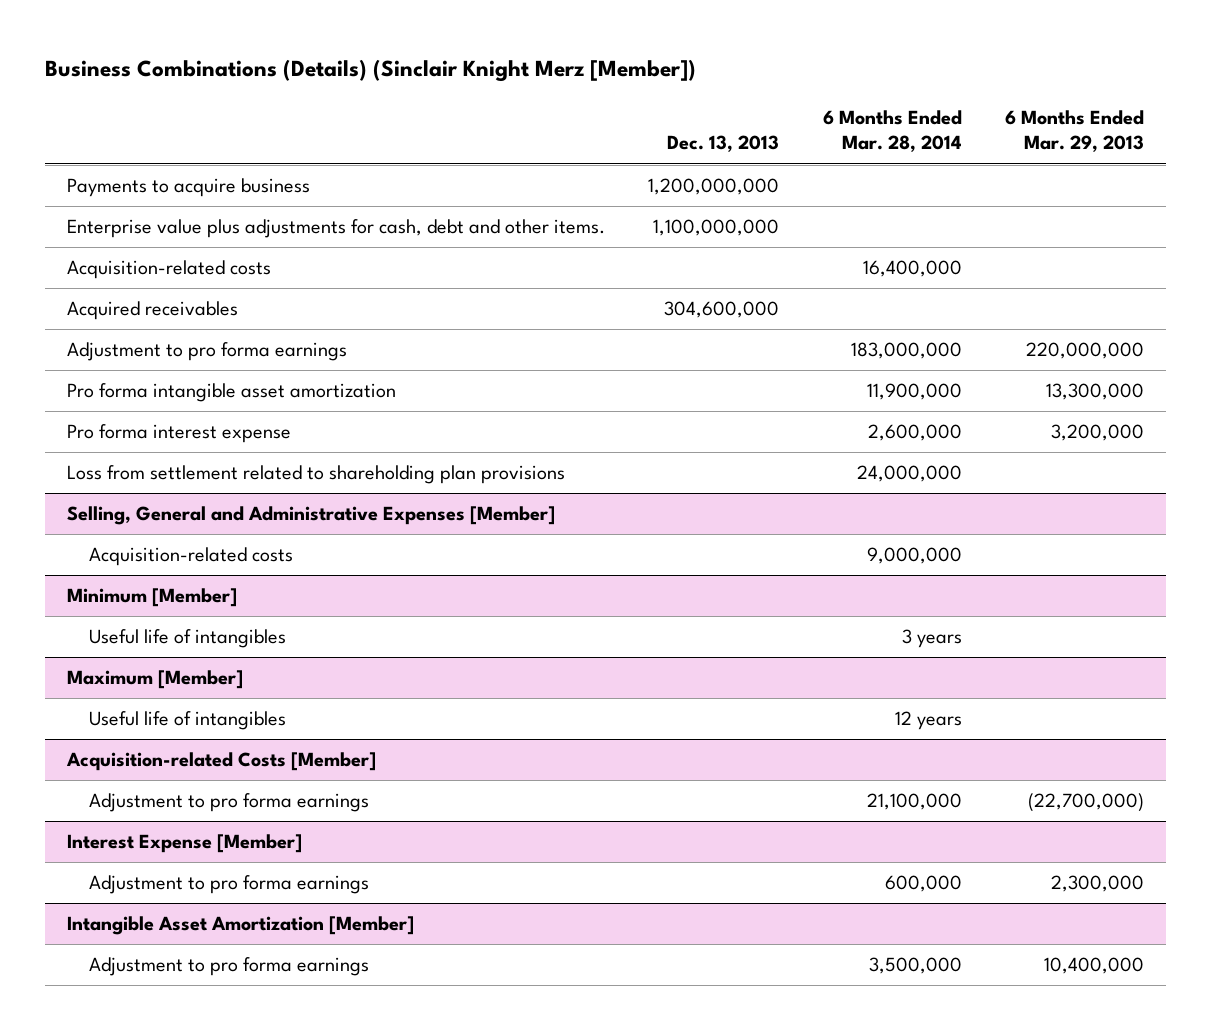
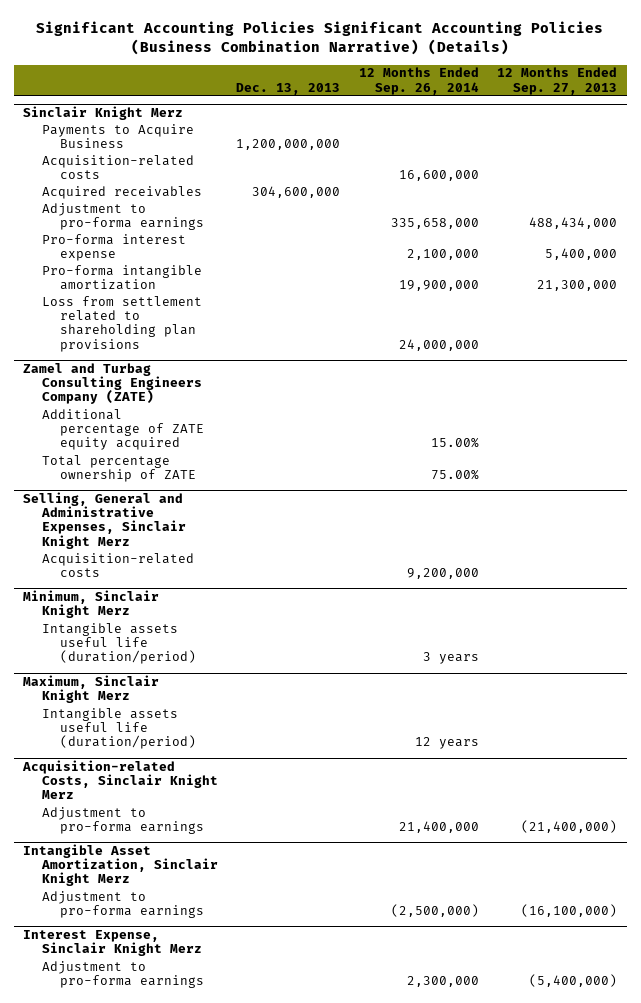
- Business Combinations (Details) (Sinclair Knight Merz [Member])
+ Significant Accounting Policies Significant Accounting Policies (Business Combination Narrative) (Details)
- | Dec. 13, 2013 | 6 Months Ended Mar. 28, 2014 | 6 Months Ended Mar. 29, 2013
+ | Dec. 13, 2013 | 12 Months Ended Sep. 26, 2014 | 12 Months Ended Sep. 27, 2013
- Payments to acquire business | 1,200,000,000 | |
- Enterprise value plus adjustments for cash, debt and other items. | 1,100,000,000 | |
+ Sinclair Knight Merz
+ Payments to Acquire Business | 1,200,000,000 | |
- Adjustment to pro forma earnings | | 183,000,000 | 220,000,000
- Pro forma intangible asset amortization | | 11,900,000 | 13,300,000
- Pro forma interest expense | | 2,600,000 | 3,200,000
+ Adjustment to pro-forma earnings | | 335,658,000 | 488,434,000
+ Pro-forma interest expense | | 2,100,000 | 5,400,000
+ Pro-forma intangible amortization | | 19,900,000 | 21,300,000
- Selling, General and Administrative Expenses [Member]
+ Zamel and Turbag Consulting Engineers Company (ZATE)
+ Additional percentage of ZATE equity acquired | | 15.00% |
+ Total percentage ownership of ZATE | | 75.00% |
+ Selling, General and Administrative Expenses, Sinclair Knight Merz
- Minimum [Member]
- Useful life of intangibles | | 3 years |
- Maximum [Member]
- Useful life of intangibles | | 12 years |
- Acquisition-related Costs [Member]
- Adjustment to pro forma earnings | | 21,100,000 | (22,700,000)
- Interest Expense [Member]
- Adjustment to pro forma earnings | | 600,000 | 2,300,000
- Intangible Asset Amortization [Member]
- Adjustment to pro forma earnings | | 3,500,000 | 10,400,000
+ Minimum, Sinclair Knight Merz
+ Intangible assets useful life (duration/period) | | 3 years |
+ Maximum, Sinclair Knight Merz
+ Intangible assets useful life (duration/period) | | 12 years |
+ Acquisition-related Costs, Sinclair Knight Merz
+ Adjustment to pro-forma earnings | | 21,400,000 | (21,400,000)
+ Intangible Asset Amortization, Sinclair Knight Merz
+ Adjustment to pro-forma earnings | | (2,500,000) | (16,100,000)
+ Interest Expense, Sinclair Knight Merz
+ Adjustment to pro-forma earnings | | 2,300,000 | (5,400,000)

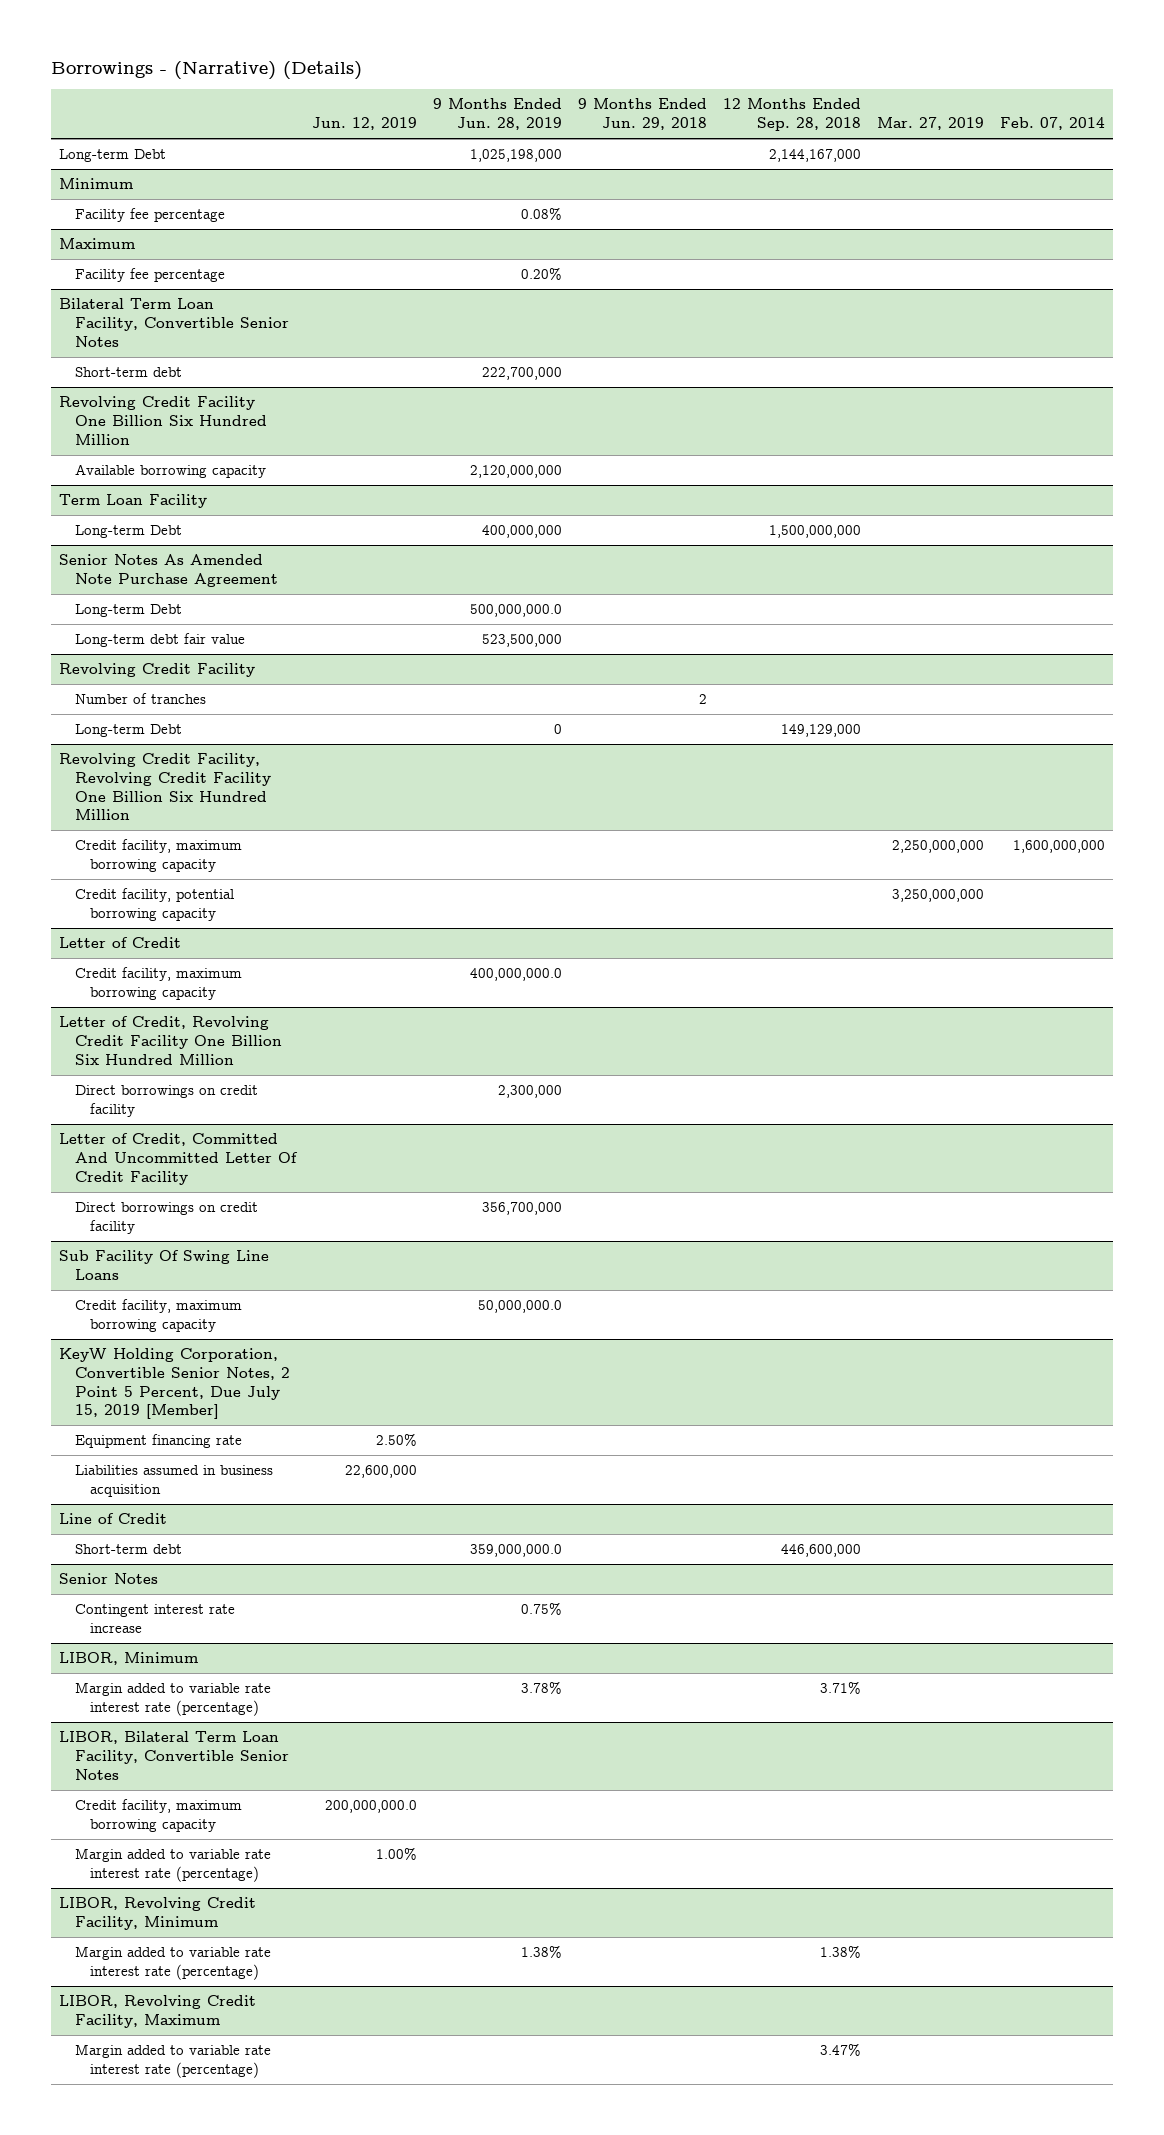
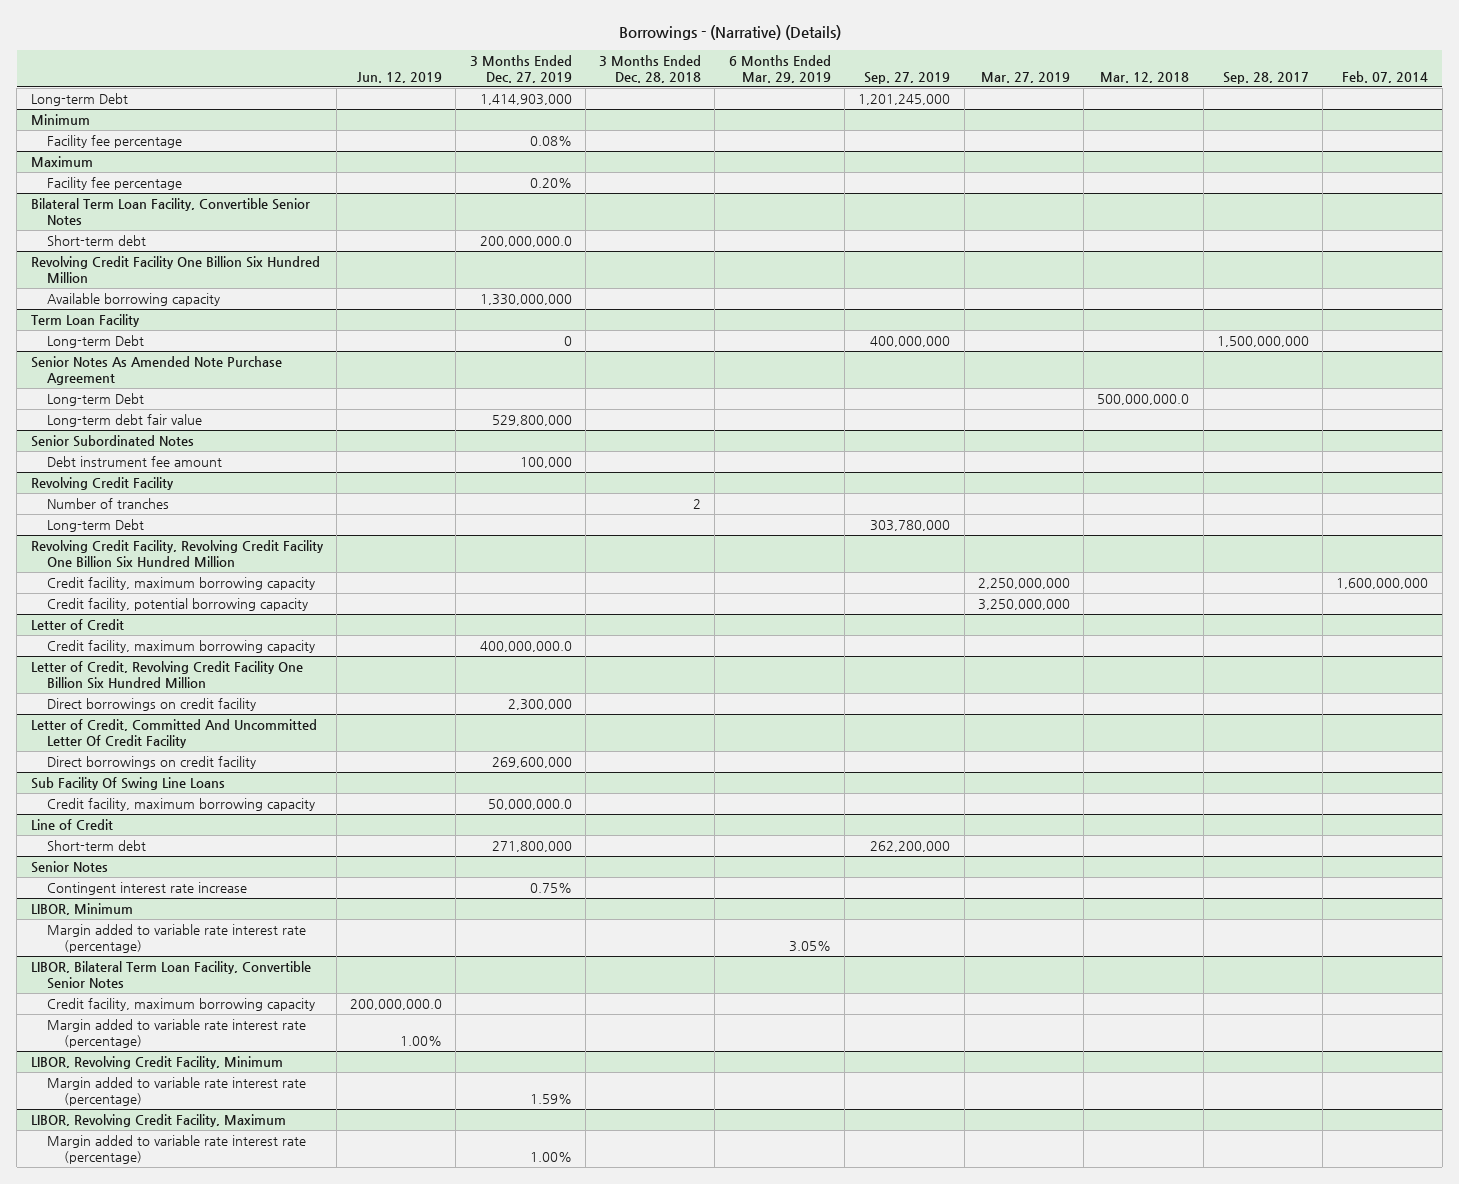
- | Jun. 12, 2019 | 9 Months Ended Jun. 28, 2019 | 9 Months Ended Jun. 29, 2018 | 12 Months Ended Sep. 28, 2018 | Mar. 27, 2019 | Feb. 07, 2014
+ | Jun. 12, 2019 | 3 Months Ended Dec. 27, 2019 | 3 Months Ended Dec. 28, 2018 | 6 Months Ended Mar. 29, 2019 | Sep. 27, 2019 | Mar. 27, 2019 | Mar. 12, 2018 | Sep. 28, 2017 | Feb. 07, 2014
+ Senior Subordinated Notes
+ Debt instrument fee amount | | 100,000 | | | | | | |
- KeyW Holding Corporation, Convertible Senior Notes, 2 Point 5 Percent, Due July 15, 2019 [Member]
- Equipment financing rate | 2.50% | | | | |
- Liabilities assumed in business acquisition | 22,600,000 | | | | |

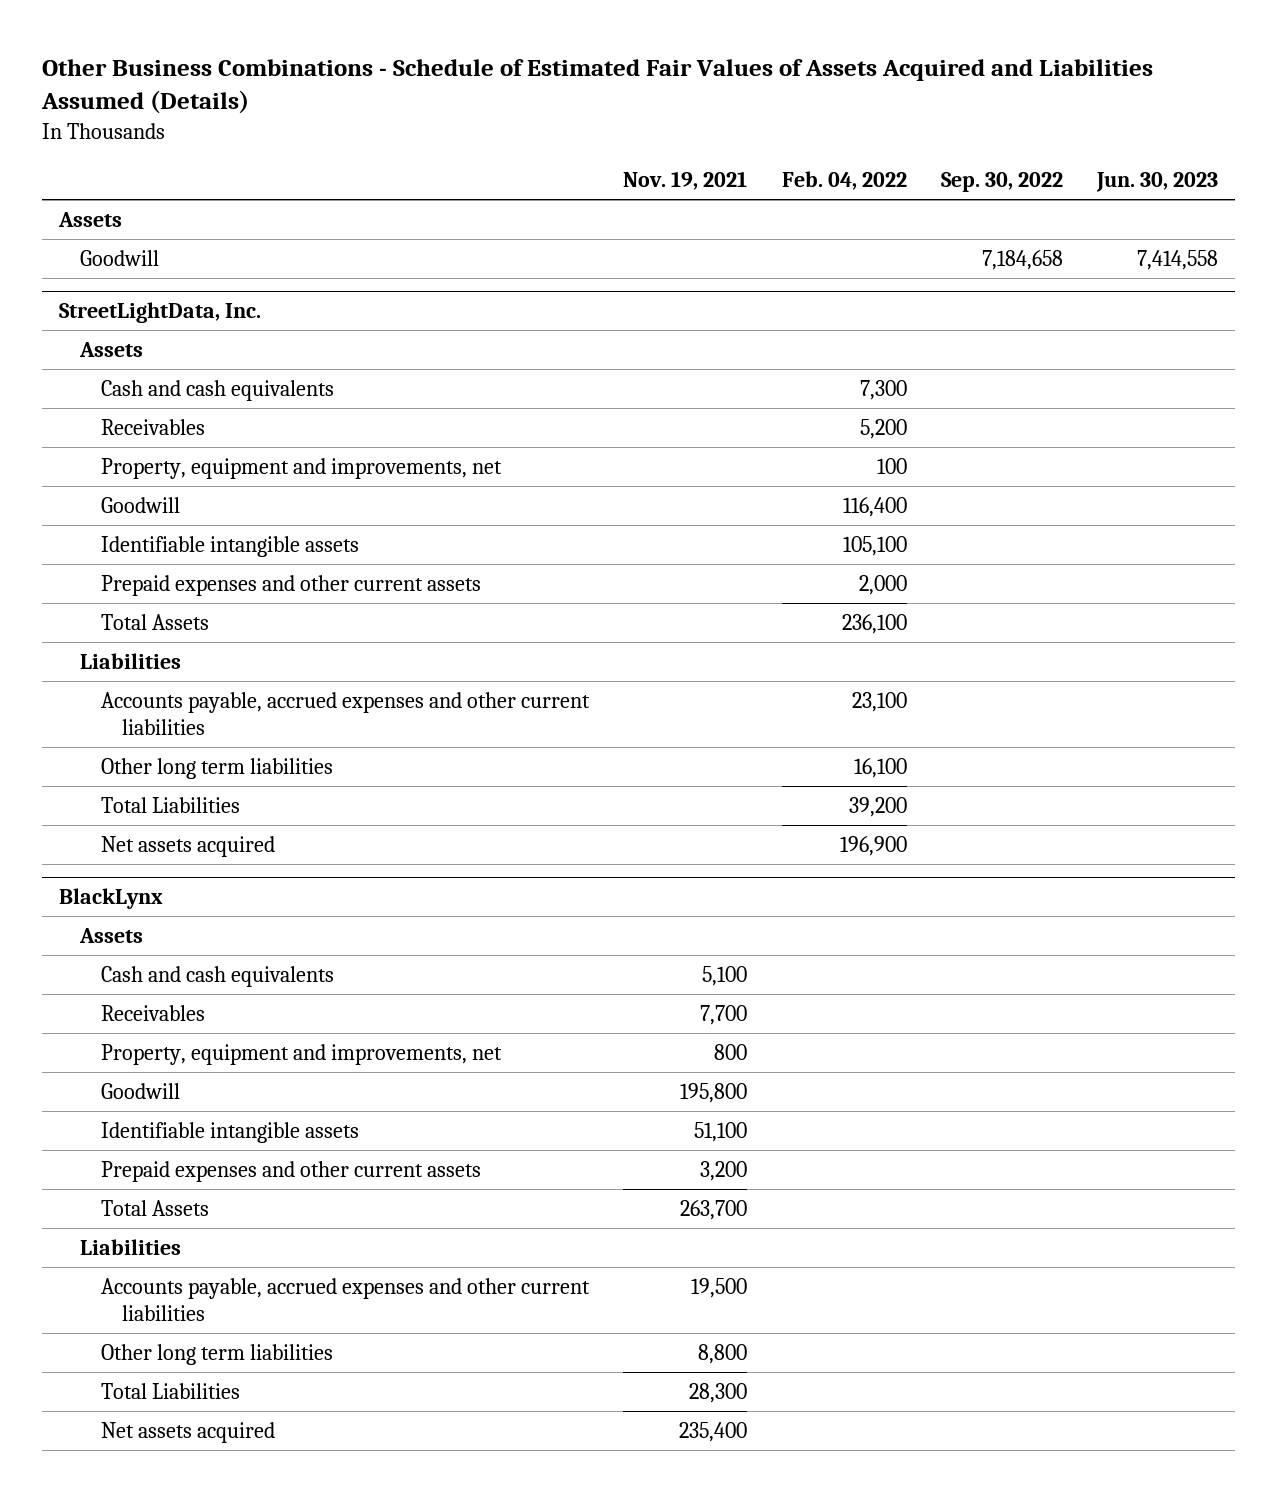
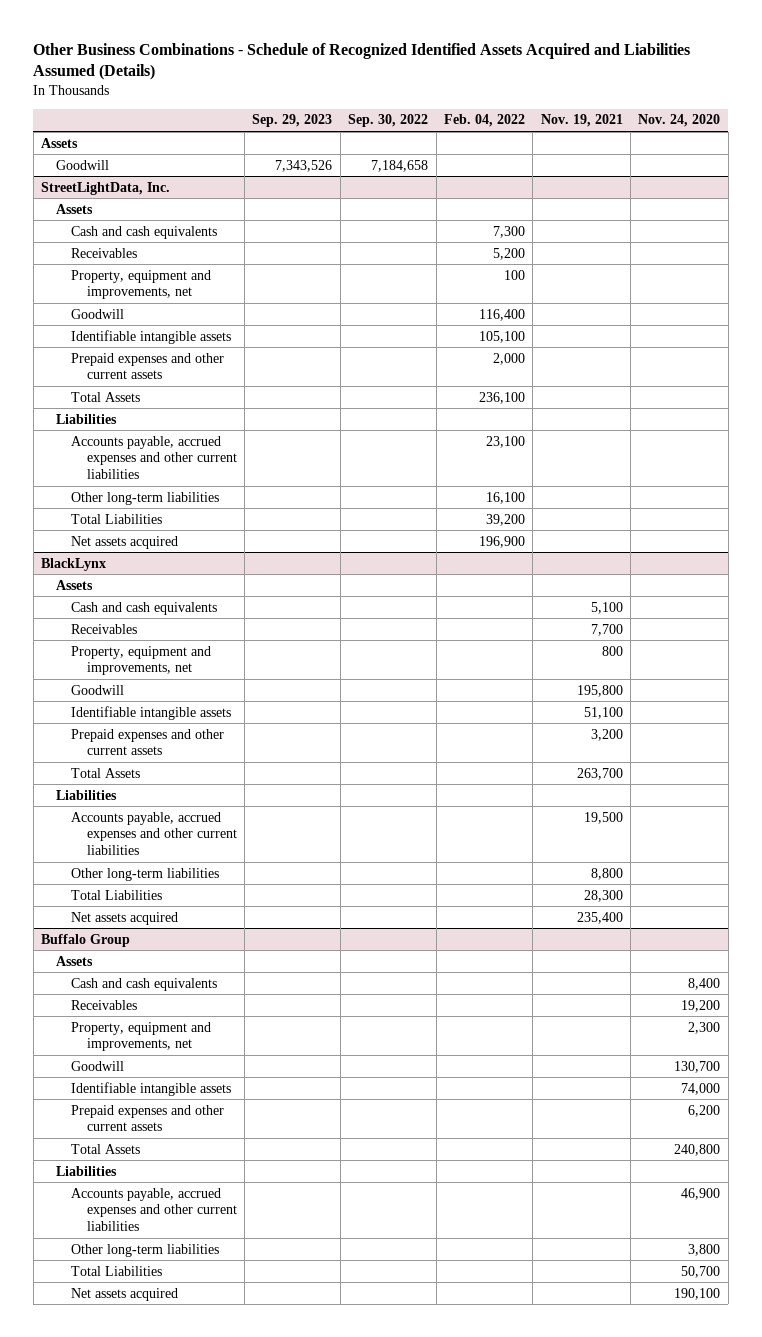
- Other Business Combinations - Schedule of Estimated Fair Values of Assets Acquired and Liabilities Assumed (Details)
+ Other Business Combinations - Schedule of Recognized Identified Assets Acquired and Liabilities Assumed (Details)
- | Nov. 19, 2021 | Feb. 04, 2022 | Sep. 30, 2022 | Jun. 30, 2023
+ | Sep. 29, 2023 | Sep. 30, 2022 | Feb. 04, 2022 | Nov. 19, 2021 | Nov. 24, 2020
@ StreetLightData, Inc.
- Other long term liabilities | | 16,100 | |
+ Other long-term liabilities | | | 16,100 | |
@ BlackLynx
- Other long term liabilities | 8,800 | | |
+ Other long-term liabilities | | | | 8,800 |
+ Buffalo Group
+ Assets
+ Cash and cash equivalents | | | | | 8,400
+ Receivables | | | | | 19,200
+ Property, equipment and improvements, net | | | | | 2,300
+ Goodwill | | | | | 130,700
+ Identifiable intangible assets | | | | | 74,000
+ Prepaid expenses and other current assets | | | | | 6,200
+ Total Assets | | | | | 240,800
+ Liabilities
+ Accounts payable, accrued expenses and other current liabilities | | | | | 46,900
+ Other long-term liabilities | | | | | 3,800
+ Total Liabilities | | | | | 50,700
+ Net assets acquired | | | | | 190,100

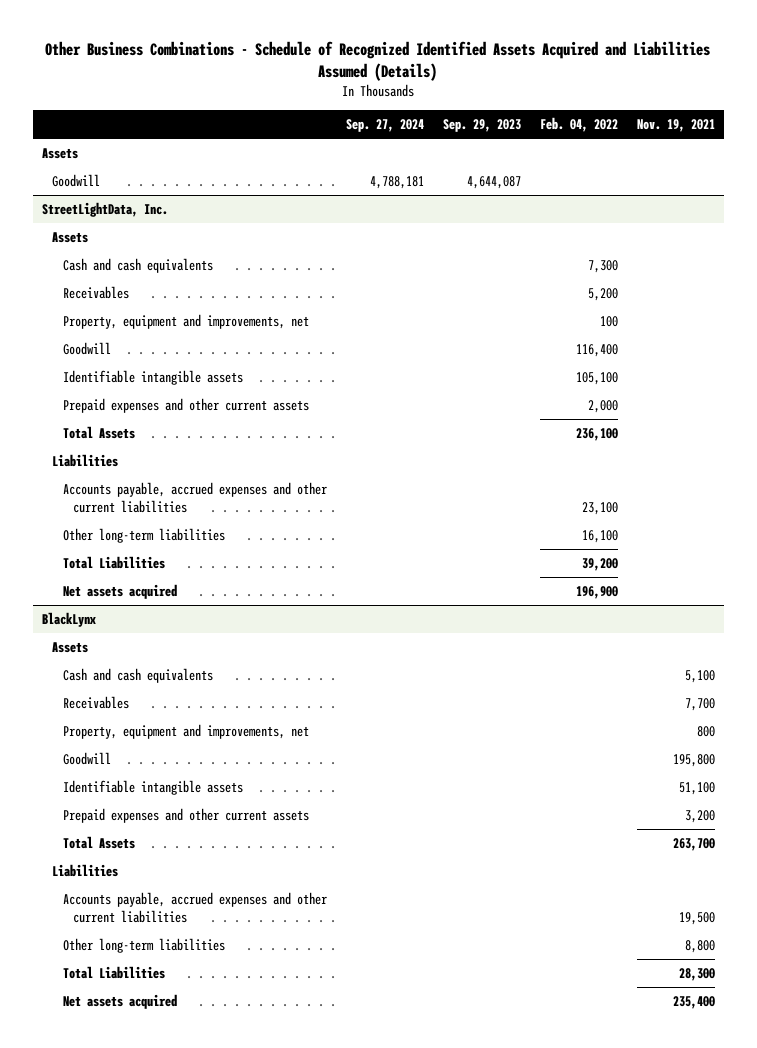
- | Sep. 29, 2023 | Sep. 30, 2022 | Feb. 04, 2022 | Nov. 19, 2021 | Nov. 24, 2020
+ | Sep. 27, 2024 | Sep. 29, 2023 | Feb. 04, 2022 | Nov. 19, 2021
- Goodwill | 7,343,526 | 7,184,658 | | |
+ Goodwill | 4,788,181 | 4,644,087 | |
- Buffalo Group
- Assets
- Cash and cash equivalents | | | | | 8,400
- Receivables | | | | | 19,200
- Property, equipment and improvements, net | | | | | 2,300
- Goodwill | | | | | 130,700
- Identifiable intangible assets | | | | | 74,000
- Prepaid expenses and other current assets | | | | | 6,200
- Total Assets | | | | | 240,800
- Liabilities
- Accounts payable, accrued expenses and other current liabilities | | | | | 46,900
- Other long-term liabilities | | | | | 3,800
- Total Liabilities | | | | | 50,700
- Net assets acquired | | | | | 190,100

